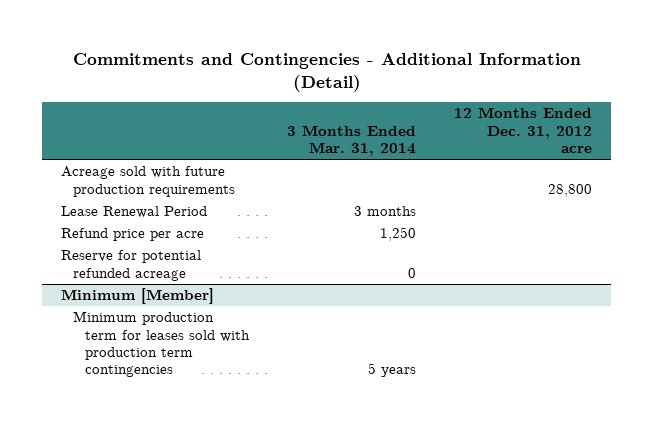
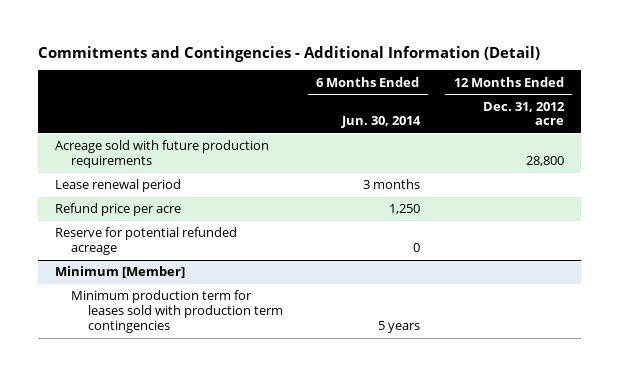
- | 3 Months Ended Mar. 31, 2014 | 12 Months Ended Dec. 31, 2012 acre
+ | 6 Months Ended Jun. 30, 2014 | 12 Months Ended Dec. 31, 2012 acre
- Lease Renewal Period | 3 months |
+ Lease renewal period | 3 months |

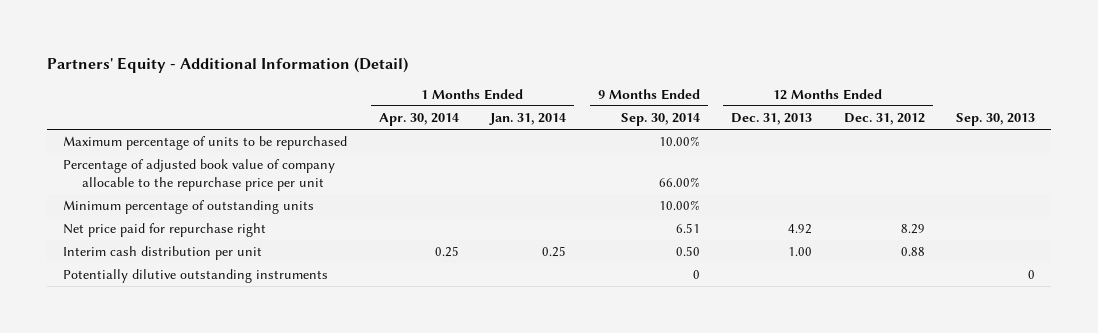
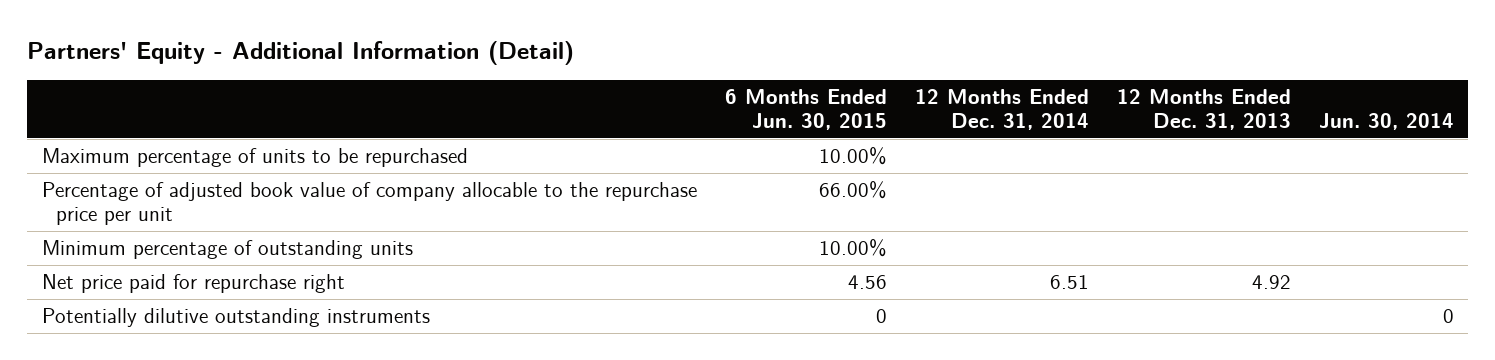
- | 1 Months Ended Apr. 30, 2014 | 1 Months Ended Jan. 31, 2014 | 9 Months Ended Sep. 30, 2014 | 12 Months Ended Dec. 31, 2013 | 12 Months Ended Dec. 31, 2012 | Sep. 30, 2013
+ | 6 Months Ended Jun. 30, 2015 | 12 Months Ended Dec. 31, 2014 | 12 Months Ended Dec. 31, 2013 | Jun. 30, 2014
- Interim cash distribution per unit | 0.25 | 0.25 | 0.50 | 1.00 | 0.88 |

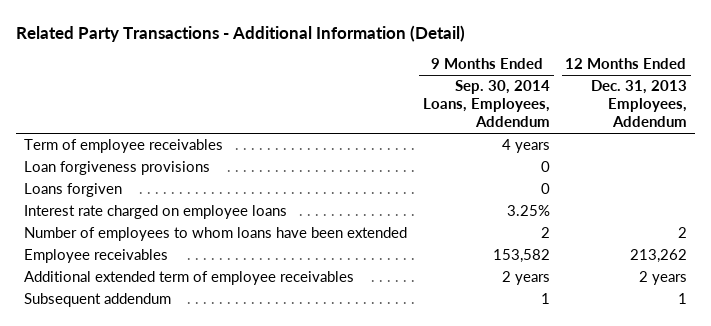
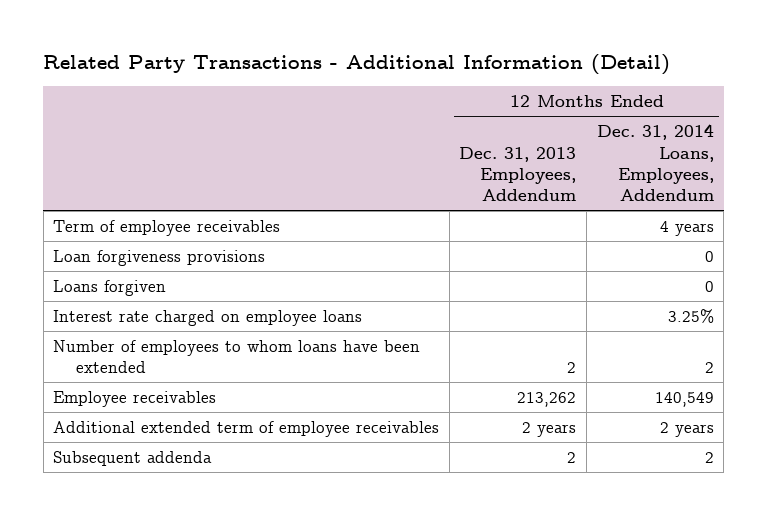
- | 9 Months Ended Sep. 30, 2014 Loans, Employees, Addendum | 12 Months Ended Dec. 31, 2013 Employees, Addendum
+ | 12 Months Ended Dec. 31, 2013 Employees, Addendum | 12 Months Ended Dec. 31, 2014 Loans, Employees, Addendum
- Subsequent addendum | 1 | 1
+ Subsequent addenda | 2 | 2

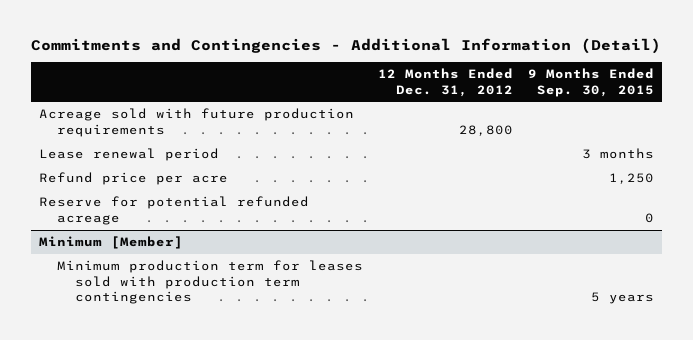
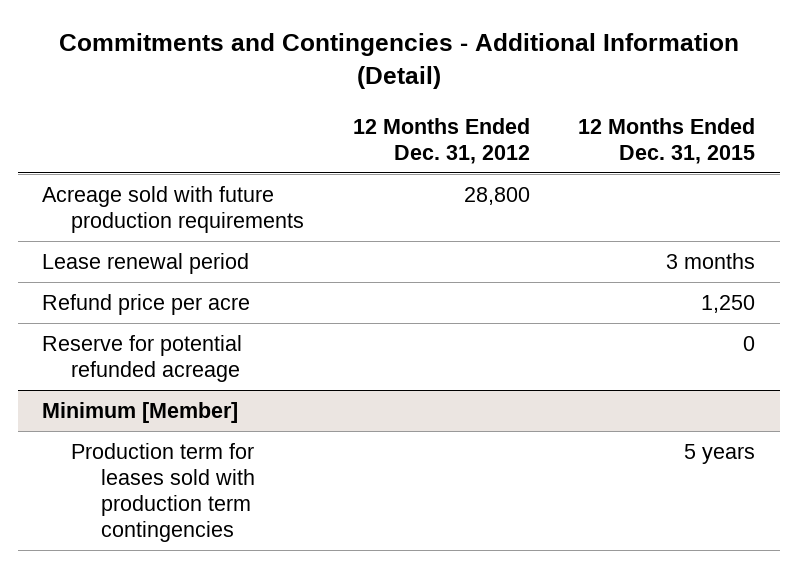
- | 12 Months Ended Dec. 31, 2012 | 9 Months Ended Sep. 30, 2015
+ | 12 Months Ended Dec. 31, 2012 | 12 Months Ended Dec. 31, 2015
@ Minimum [Member]
- Minimum production term for leases sold with production term contingencies | | 5 years
+ Production term for leases sold with production term contingencies | | 5 years

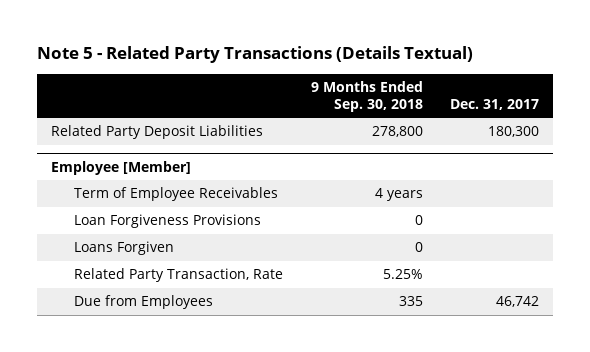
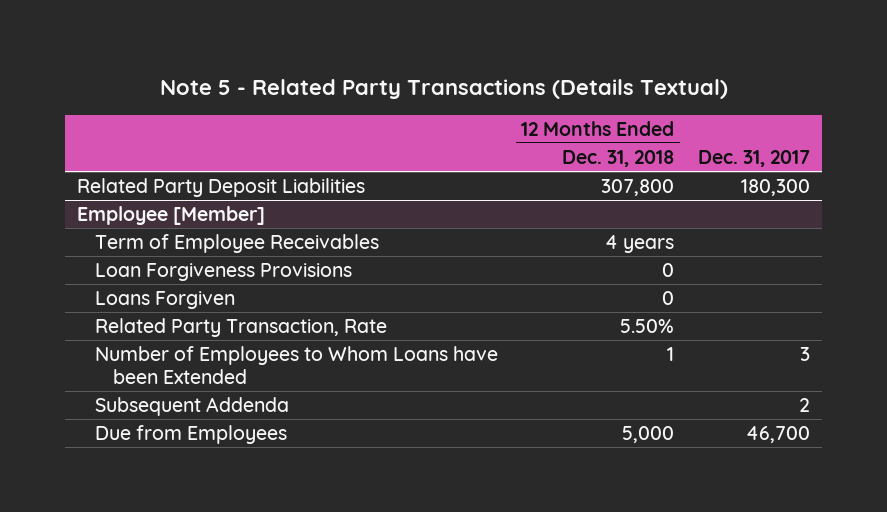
- | 9 Months Ended Sep. 30, 2018 | Dec. 31, 2017
+ | 12 Months Ended Dec. 31, 2018 | Dec. 31, 2017
@ Employee [Member]
- Due from Employees | 335 | 46,742
+ Number of Employees to Whom Loans have been Extended | 1 | 3
+ Subsequent Addenda | | 2
+ Due from Employees | 5,000 | 46,700

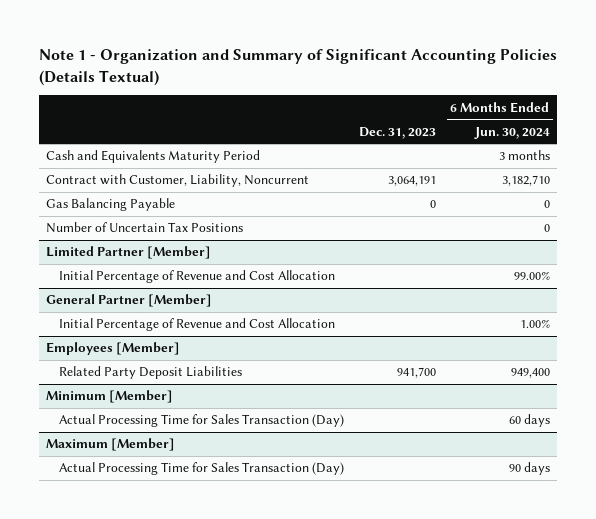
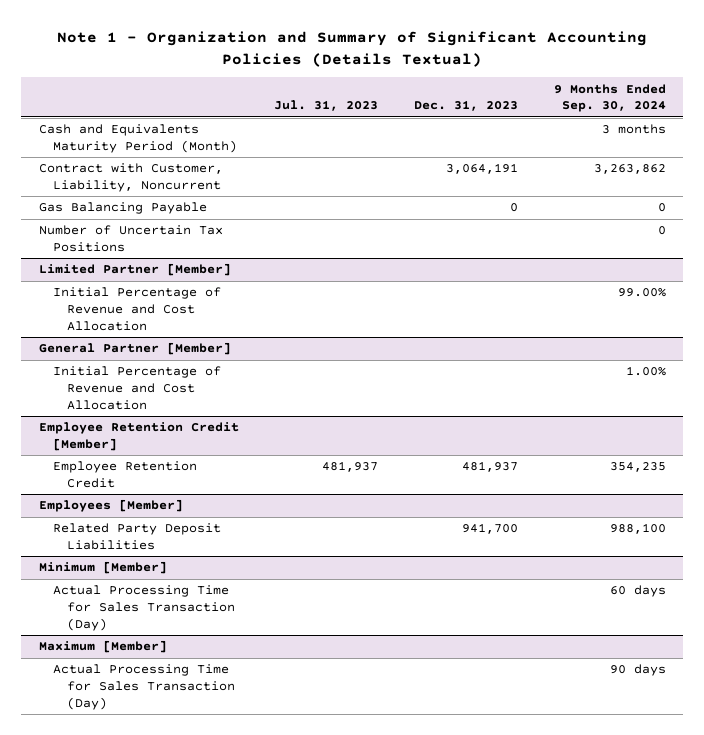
- | Dec. 31, 2023 | 6 Months Ended Jun. 30, 2024
+ | Jul. 31, 2023 | Dec. 31, 2023 | 9 Months Ended Sep. 30, 2024
- Cash and Equivalents Maturity Period | | 3 months
+ Cash and Equivalents Maturity Period (Month) | | | 3 months
+ Employee Retention Credit [Member]
+ Employee Retention Credit | 481,937 | 481,937 | 354,235

